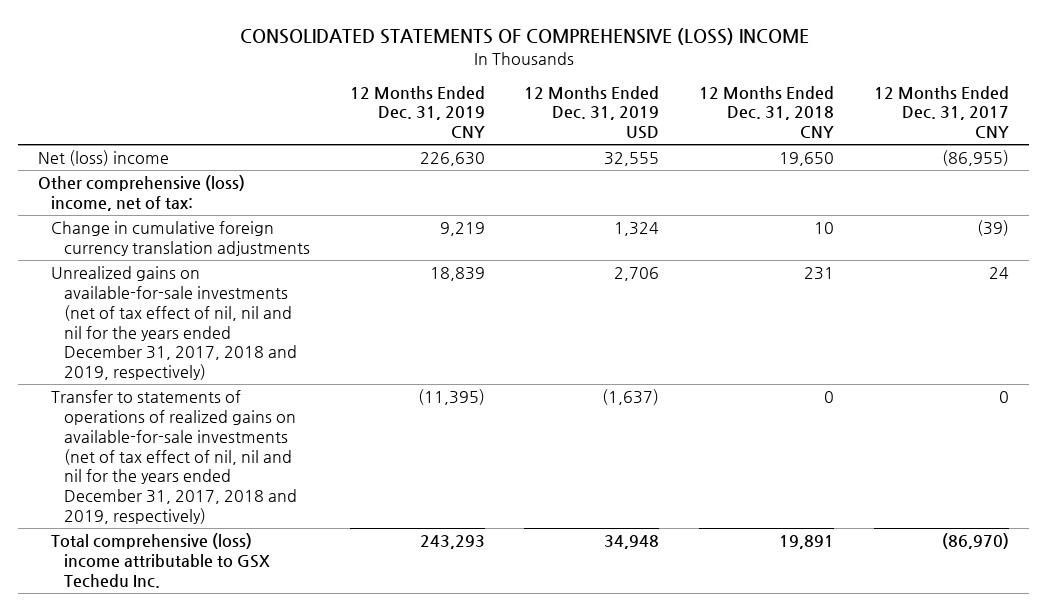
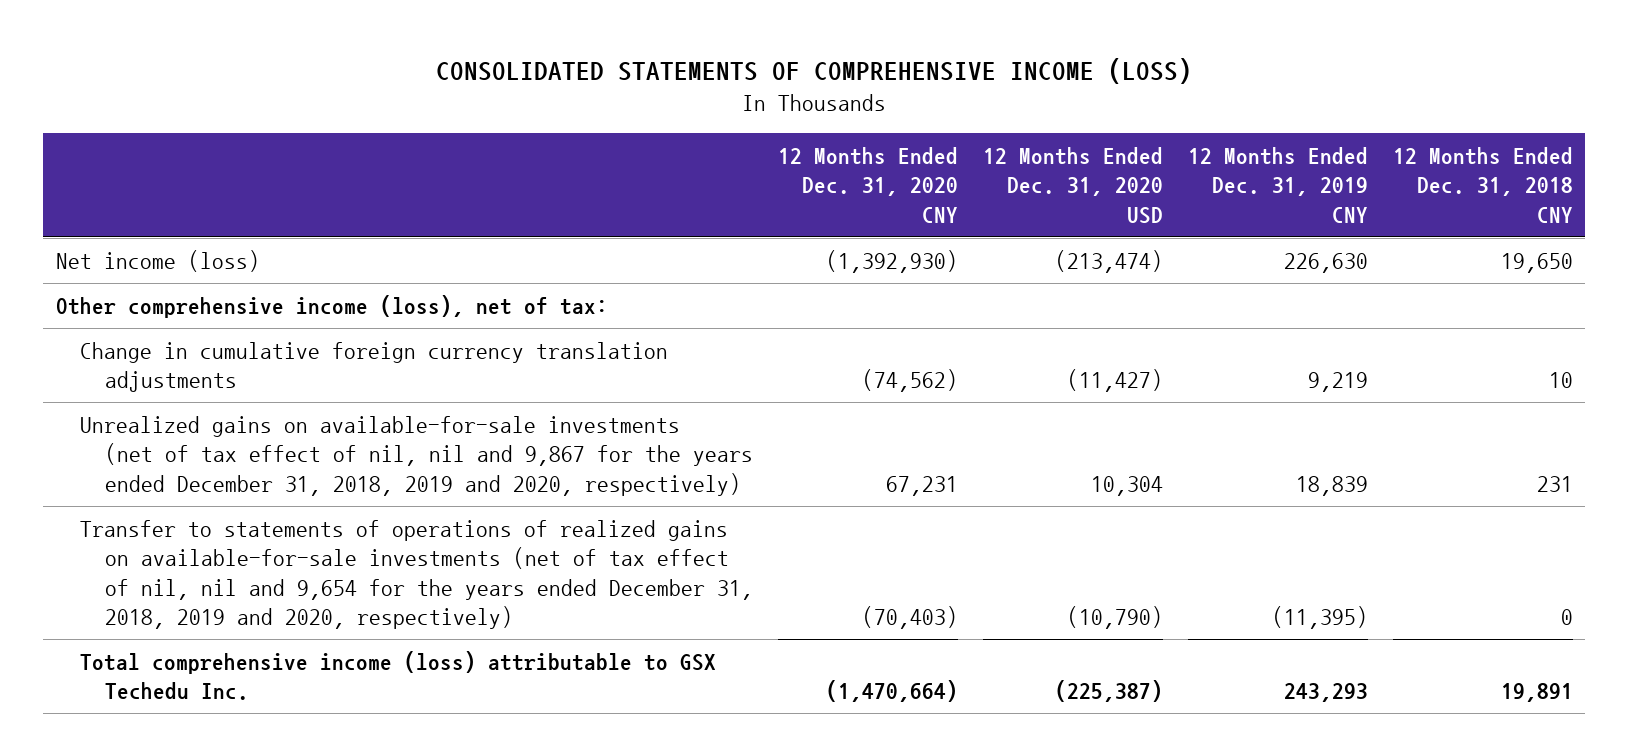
- CONSOLIDATED STATEMENTS OF COMPREHENSIVE (LOSS) INCOME
+ CONSOLIDATED STATEMENTS OF COMPREHENSIVE INCOME (LOSS)
- | 12 Months Ended Dec. 31, 2019 CNY | 12 Months Ended Dec. 31, 2019 USD | 12 Months Ended Dec. 31, 2018 CNY | 12 Months Ended Dec. 31, 2017 CNY
+ | 12 Months Ended Dec. 31, 2020 CNY | 12 Months Ended Dec. 31, 2020 USD | 12 Months Ended Dec. 31, 2019 CNY | 12 Months Ended Dec. 31, 2018 CNY
- Net (loss) income | 226,630 | 32,555 | 19,650 | (86,955)
- Other comprehensive (loss) income, net of tax:
+ Net income (loss) | (1,392,930) | (213,474) | 226,630 | 19,650
+ Other comprehensive income (loss), net of tax:
- Unrealized gains on available-for-sale investments (net of tax effect of nil, nil and nil for the years ended December 31, 2017, 2018 and 2019, respectively) | 18,839 | 2,706 | 231 | 24
- Transfer to statements of operations of realized gains on available-for-sale investments (net of tax effect of nil, nil and nil for the years ended December 31, 2017, 2018 and 2019, respectively) | (11,395) | (1,637) | 0 | 0
- Total comprehensive (loss) income attributable to GSX Techedu Inc. | 243,293 | 34,948 | 19,891 | (86,970)
+ Unrealized gains on available-for-sale investments (net of tax effect of nil, nil and 9,867 for the years ended December 31, 2018, 2019 and 2020, respectively) | 67,231 | 10,304 | 18,839 | 231
+ Transfer to statements of operations of realized gains on available-for-sale investments (net of tax effect of nil, nil and 9,654 for the years ended December 31, 2018, 2019 and 2020, respectively) | (70,403) | (10,790) | (11,395) | 0
+ Total comprehensive income (loss) attributable to GSX Techedu Inc. | (1,470,664) | (225,387) | 243,293 | 19,891

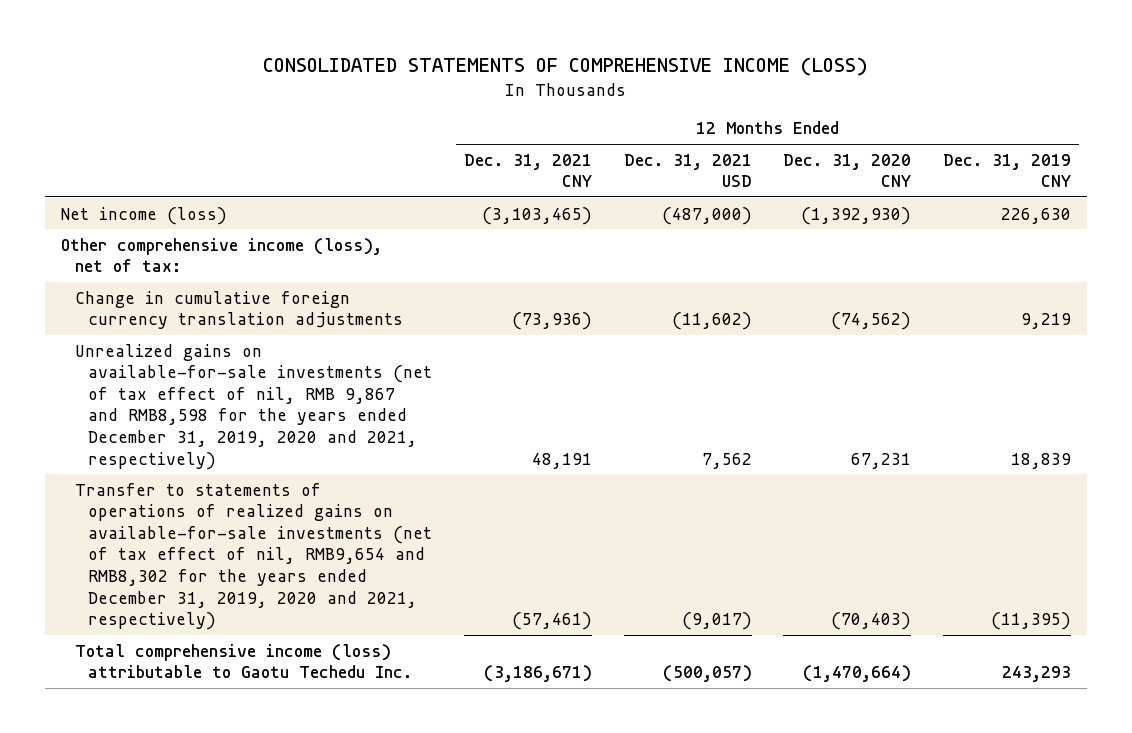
- | 12 Months Ended Dec. 31, 2020 CNY | 12 Months Ended Dec. 31, 2020 USD | 12 Months Ended Dec. 31, 2019 CNY | 12 Months Ended Dec. 31, 2018 CNY
+ | 12 Months Ended Dec. 31, 2021 CNY | 12 Months Ended Dec. 31, 2021 USD | 12 Months Ended Dec. 31, 2020 CNY | 12 Months Ended Dec. 31, 2019 CNY
- Unrealized gains on available-for-sale investments (net of tax effect of nil, nil and 9,867 for the years ended December 31, 2018, 2019 and 2020, respectively) | 67,231 | 10,304 | 18,839 | 231
- Transfer to statements of operations of realized gains on available-for-sale investments (net of tax effect of nil, nil and 9,654 for the years ended December 31, 2018, 2019 and 2020, respectively) | (70,403) | (10,790) | (11,395) | 0
- Total comprehensive income (loss) attributable to GSX Techedu Inc. | (1,470,664) | (225,387) | 243,293 | 19,891
+ Unrealized gains on available-for-sale investments (net of tax effect of nil, RMB 9,867 and RMB8,598 for the years ended December 31, 2019, 2020 and 2021, respectively) | 48,191 | 7,562 | 67,231 | 18,839
+ Transfer to statements of operations of realized gains on available-for-sale investments (net of tax effect of nil, RMB9,654 and RMB8,302 for the years ended December 31, 2019, 2020 and 2021, respectively) | (57,461) | (9,017) | (70,403) | (11,395)
+ Total comprehensive income (loss) attributable to Gaotu Techedu Inc. | (3,186,671) | (500,057) | (1,470,664) | 243,293

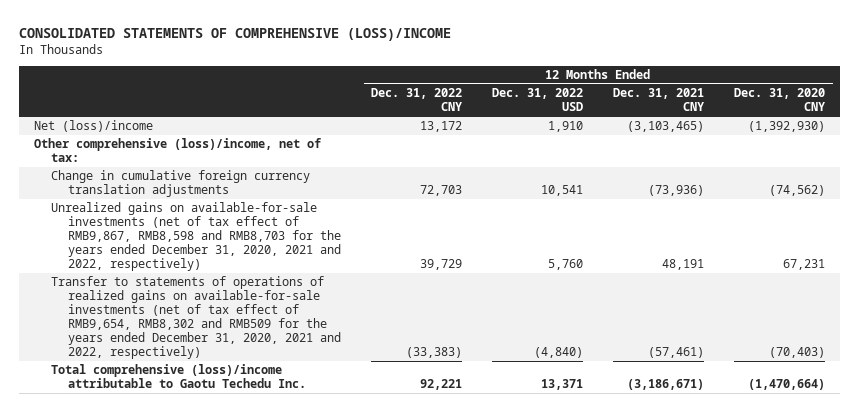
- CONSOLIDATED STATEMENTS OF COMPREHENSIVE INCOME (LOSS)
+ CONSOLIDATED STATEMENTS OF COMPREHENSIVE (LOSS)/INCOME
- | 12 Months Ended Dec. 31, 2021 CNY | 12 Months Ended Dec. 31, 2021 USD | 12 Months Ended Dec. 31, 2020 CNY | 12 Months Ended Dec. 31, 2019 CNY
+ | 12 Months Ended Dec. 31, 2022 CNY | 12 Months Ended Dec. 31, 2022 USD | 12 Months Ended Dec. 31, 2021 CNY | 12 Months Ended Dec. 31, 2020 CNY
- Net income (loss) | (3,103,465) | (487,000) | (1,392,930) | 226,630
- Other comprehensive income (loss), net of tax:
+ Net (loss)/income | 13,172 | 1,910 | (3,103,465) | (1,392,930)
+ Other comprehensive (loss)/income, net of tax:
- Unrealized gains on available-for-sale investments (net of tax effect of nil, RMB 9,867 and RMB8,598 for the years ended December 31, 2019, 2020 and 2021, respectively) | 48,191 | 7,562 | 67,231 | 18,839
- Transfer to statements of operations of realized gains on available-for-sale investments (net of tax effect of nil, RMB9,654 and RMB8,302 for the years ended December 31, 2019, 2020 and 2021, respectively) | (57,461) | (9,017) | (70,403) | (11,395)
- Total comprehensive income (loss) attributable to Gaotu Techedu Inc. | (3,186,671) | (500,057) | (1,470,664) | 243,293
+ Unrealized gains on available-for-sale investments (net of tax effect of RMB9,867, RMB8,598 and RMB8,703 for the years ended December 31, 2020, 2021 and 2022, respectively) | 39,729 | 5,760 | 48,191 | 67,231
+ Transfer to statements of operations of realized gains on available-for-sale investments (net of tax effect of RMB9,654, RMB8,302 and RMB509 for the years ended December 31, 2020, 2021 and 2022, respectively) | (33,383) | (4,840) | (57,461) | (70,403)
+ Total comprehensive (loss)/income attributable to Gaotu Techedu Inc. | 92,221 | 13,371 | (3,186,671) | (1,470,664)

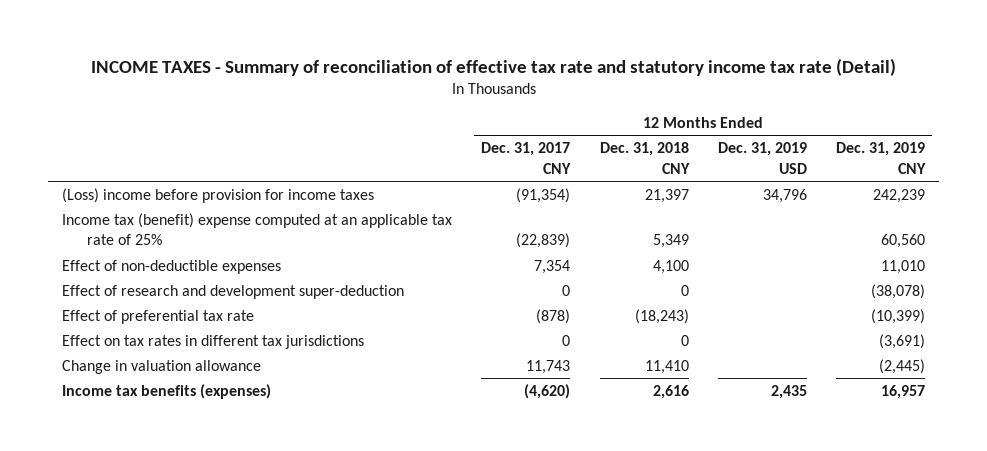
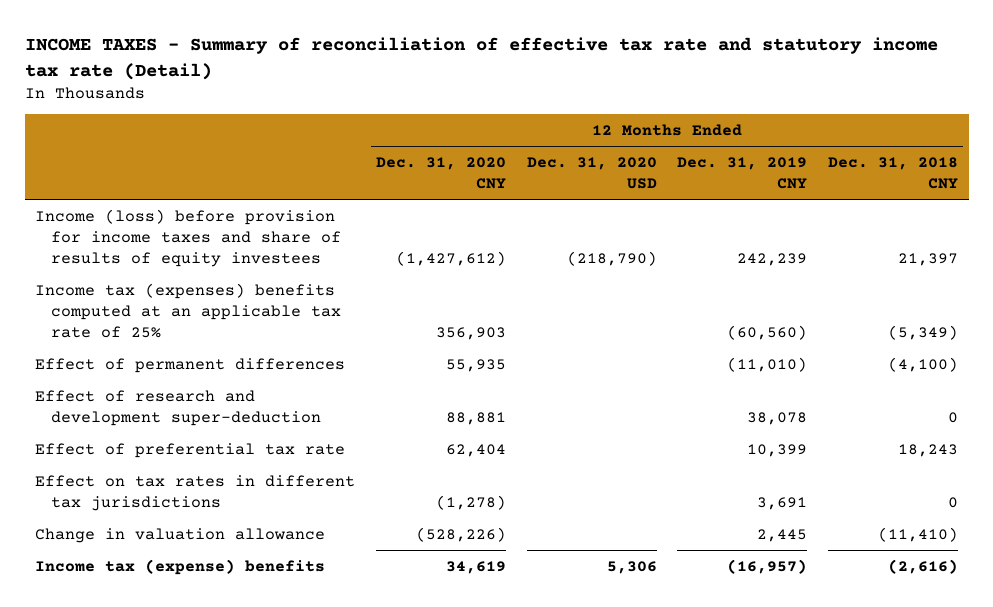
- | 12 Months Ended Dec. 31, 2017 CNY | 12 Months Ended Dec. 31, 2018 CNY | 12 Months Ended Dec. 31, 2019 USD | 12 Months Ended Dec. 31, 2019 CNY
+ | 12 Months Ended Dec. 31, 2020 CNY | 12 Months Ended Dec. 31, 2020 USD | 12 Months Ended Dec. 31, 2019 CNY | 12 Months Ended Dec. 31, 2018 CNY
- (Loss) income before provision for income taxes | (91,354) | 21,397 | 34,796 | 242,239
- Income tax (benefit) expense computed at an applicable tax rate of 25% | (22,839) | 5,349 | | 60,560
- Effect of non-deductible expenses | 7,354 | 4,100 | | 11,010
- Effect of research and development super-deduction | 0 | 0 | | (38,078)
- Effect of preferential tax rate | (878) | (18,243) | | (10,399)
- Effect on tax rates in different tax jurisdictions | 0 | 0 | | (3,691)
- Change in valuation allowance | 11,743 | 11,410 | | (2,445)
- Income tax benefits (expenses) | (4,620) | 2,616 | 2,435 | 16,957
+ Income (loss) before provision for income taxes and share of results of equity investees | (1,427,612) | (218,790) | 242,239 | 21,397
+ Income tax (expenses) benefits computed at an applicable tax rate of 25% | 356,903 | | (60,560) | (5,349)
+ Effect of permanent differences | 55,935 | | (11,010) | (4,100)
+ Effect of research and development super-deduction | 88,881 | | 38,078 | 0
+ Effect of preferential tax rate | 62,404 | | 10,399 | 18,243
+ Effect on tax rates in different tax jurisdictions | (1,278) | | 3,691 | 0
+ Change in valuation allowance | (528,226) | | 2,445 | (11,410)
+ Income tax (expense) benefits | 34,619 | 5,306 | (16,957) | (2,616)

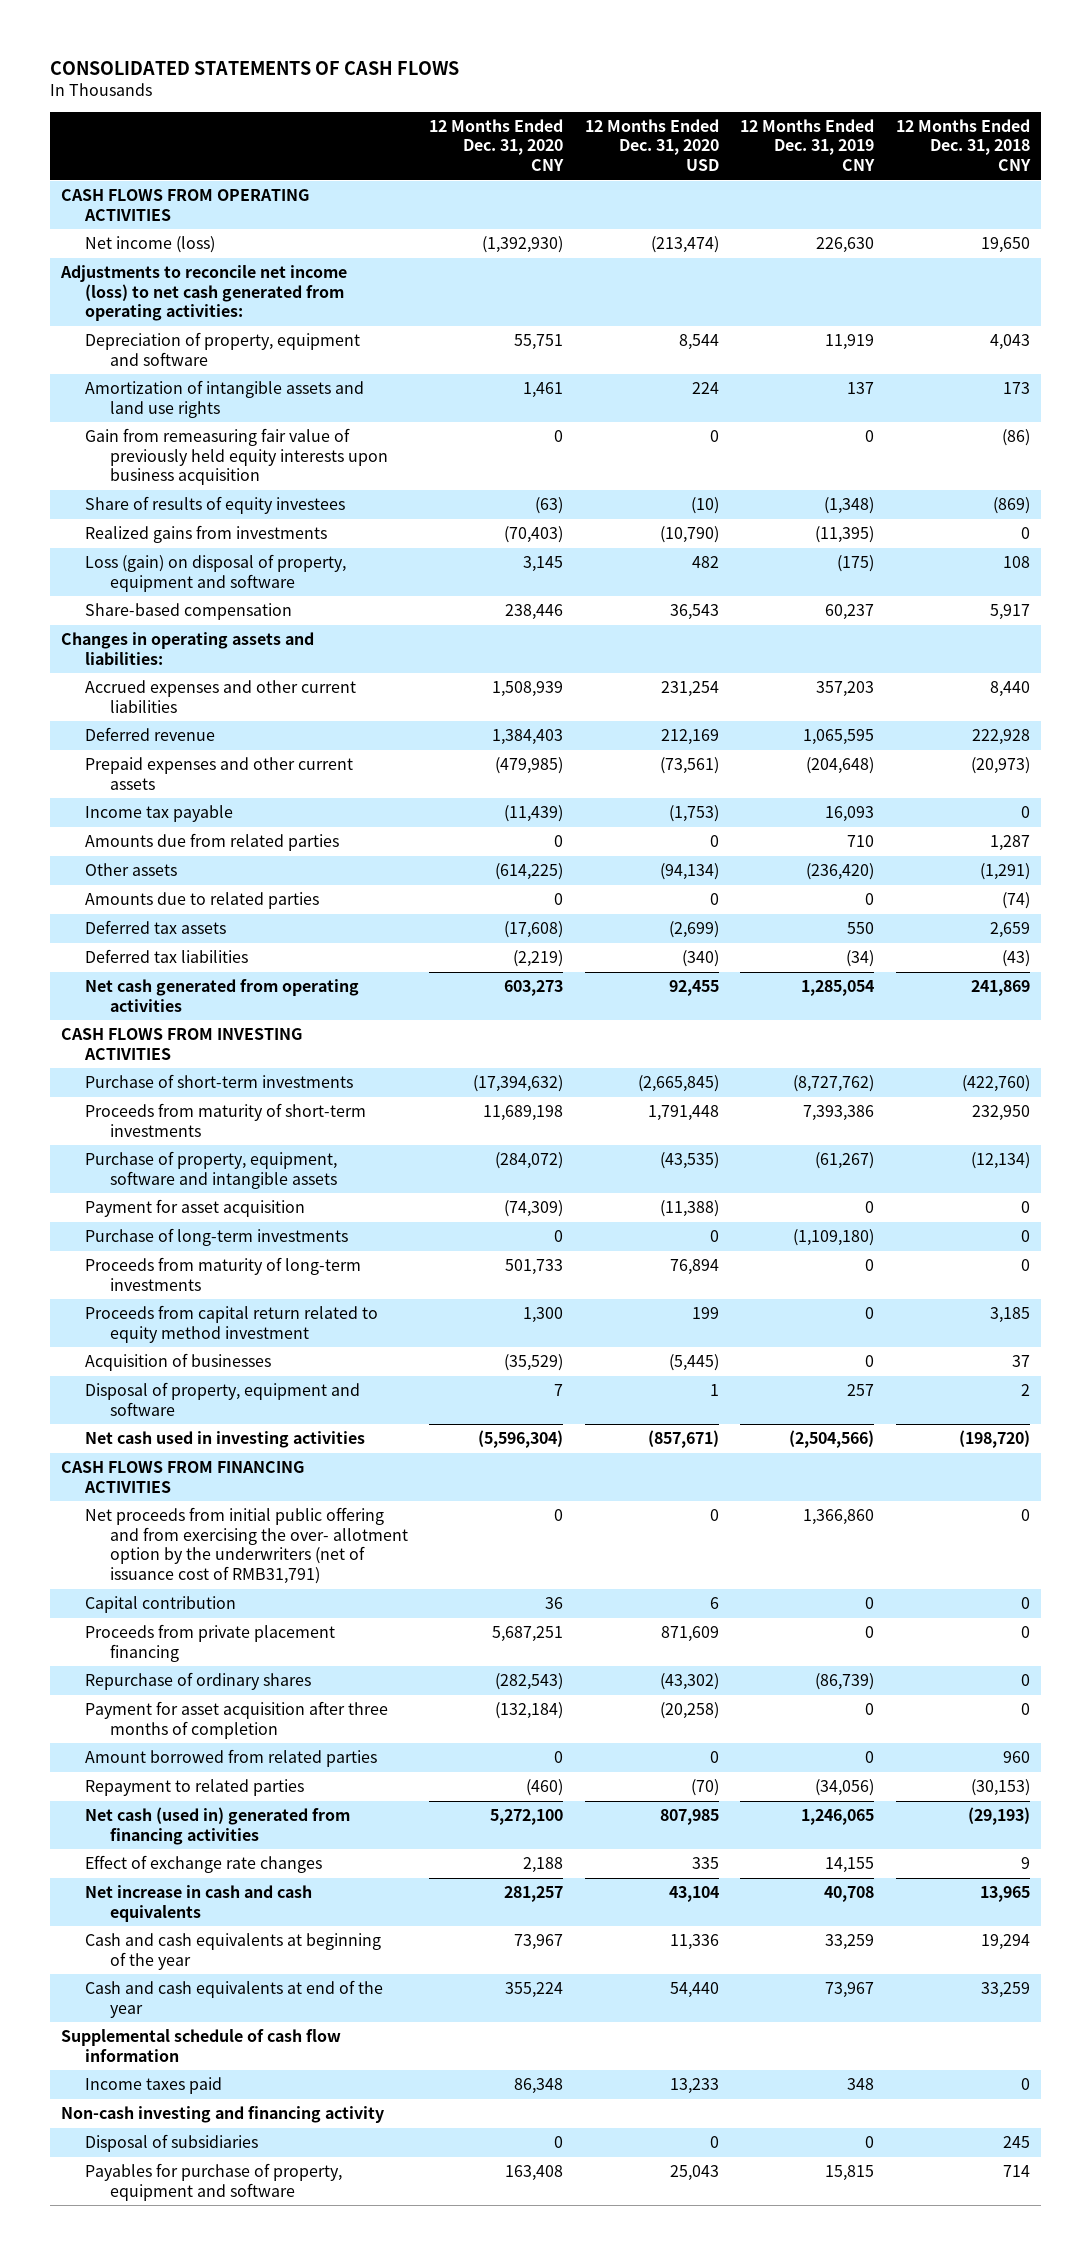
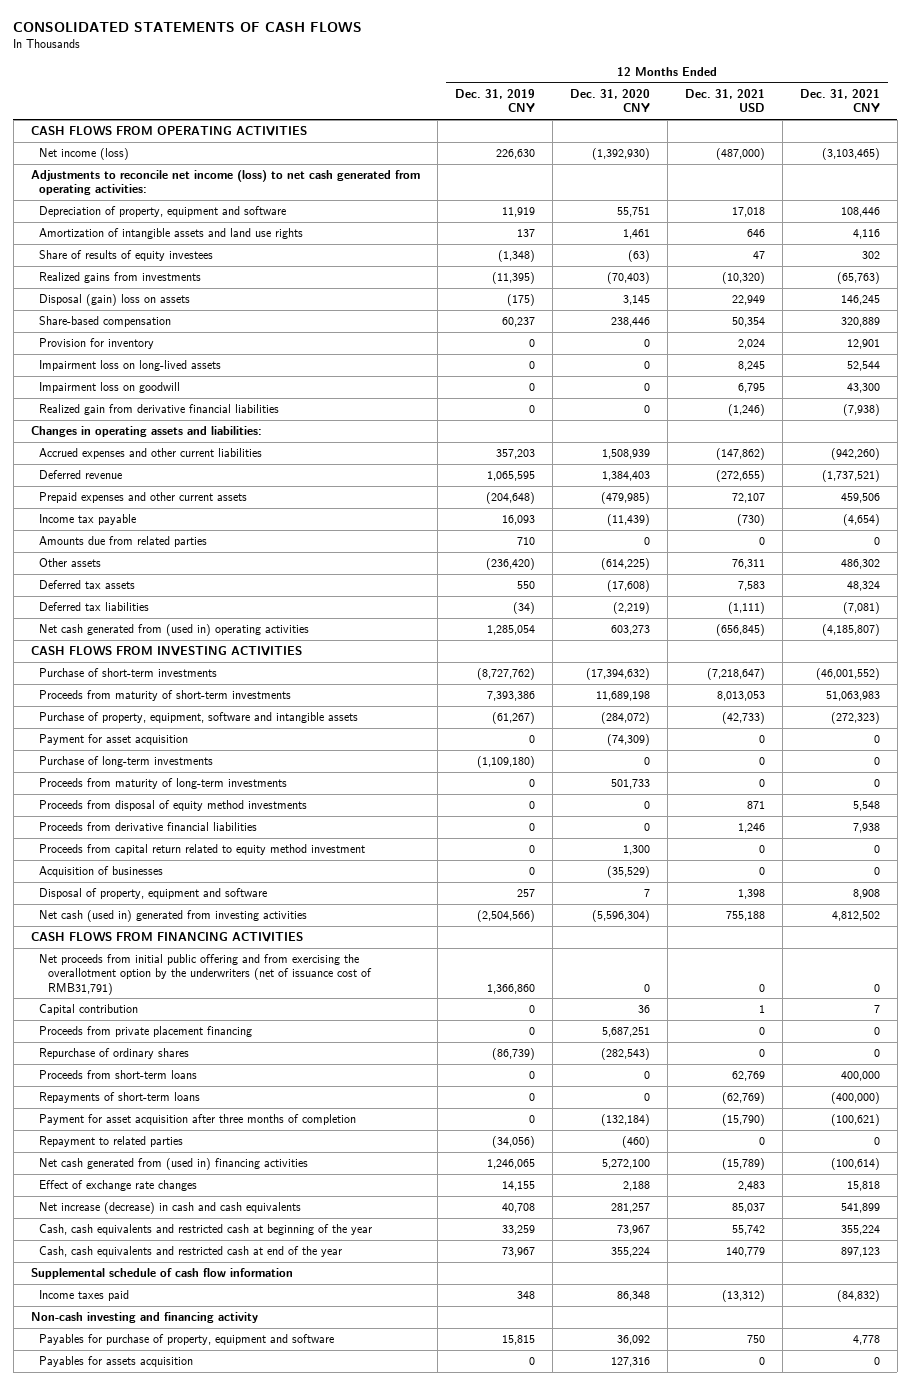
- | 12 Months Ended Dec. 31, 2020 CNY | 12 Months Ended Dec. 31, 2020 USD | 12 Months Ended Dec. 31, 2019 CNY | 12 Months Ended Dec. 31, 2018 CNY
+ | 12 Months Ended Dec. 31, 2019 CNY | 12 Months Ended Dec. 31, 2020 CNY | 12 Months Ended Dec. 31, 2021 USD | 12 Months Ended Dec. 31, 2021 CNY
- Gain from remeasuring fair value of previously held equity interests upon business acquisition | 0 | 0 | 0 | (86)
- Loss (gain) on disposal of property, equipment and software | 3,145 | 482 | (175) | 108
+ Disposal (gain) loss on assets | (175) | 3,145 | 22,949 | 146,245
+ Provision for inventory | 0 | 0 | 2,024 | 12,901
+ Impairment loss on long-lived assets | 0 | 0 | 8,245 | 52,544
+ Impairment loss on goodwill | 0 | 0 | 6,795 | 43,300
+ Realized gain from derivative financial liabilities | 0 | 0 | (1,246) | (7,938)
- Amounts due to related parties | 0 | 0 | 0 | (74)
- Net cash generated from operating activities | 603,273 | 92,455 | 1,285,054 | 241,869
+ Net cash generated from (used in) operating activities | 1,285,054 | 603,273 | (656,845) | (4,185,807)
+ Proceeds from disposal of equity method investments | 0 | 0 | 871 | 5,548
+ Proceeds from derivative financial liabilities | 0 | 0 | 1,246 | 7,938
- Net cash used in investing activities | (5,596,304) | (857,671) | (2,504,566) | (198,720)
+ Net cash (used in) generated from investing activities | (2,504,566) | (5,596,304) | 755,188 | 4,812,502
- Net proceeds from initial public offering and from exercising the over- allotment option by the underwriters (net of issuance cost of RMB31,791) | 0 | 0 | 1,366,860 | 0
+ Net proceeds from initial public offering and from exercising the overallotment option by the underwriters (net of issuance cost of RMB31,791) | 1,366,860 | 0 | 0 | 0
+ Proceeds from short-term loans | 0 | 0 | 62,769 | 400,000
+ Repayments of short-term loans | 0 | 0 | (62,769) | (400,000)
- Amount borrowed from related parties | 0 | 0 | 0 | 960
- Net cash (used in) generated from financing activities | 5,272,100 | 807,985 | 1,246,065 | (29,193)
+ Net cash generated from (used in) financing activities | 1,246,065 | 5,272,100 | (15,789) | (100,614)
- Net increase in cash and cash equivalents | 281,257 | 43,104 | 40,708 | 13,965
- Cash and cash equivalents at beginning of the year | 73,967 | 11,336 | 33,259 | 19,294
- Cash and cash equivalents at end of the year | 355,224 | 54,440 | 73,967 | 33,259
+ Net increase (decrease) in cash and cash equivalents | 40,708 | 281,257 | 85,037 | 541,899
+ Cash, cash equivalents and restricted cash at beginning of the year | 33,259 | 73,967 | 55,742 | 355,224
+ Cash, cash equivalents and restricted cash at end of the year | 73,967 | 355,224 | 140,779 | 897,123
- Disposal of subsidiaries | 0 | 0 | 0 | 245
- Payables for purchase of property, equipment and software | 163,408 | 25,043 | 15,815 | 714
+ Payables for purchase of property, equipment and software | 15,815 | 36,092 | 750 | 4,778
+ Payables for assets acquisition | 0 | 127,316 | 0 | 0

